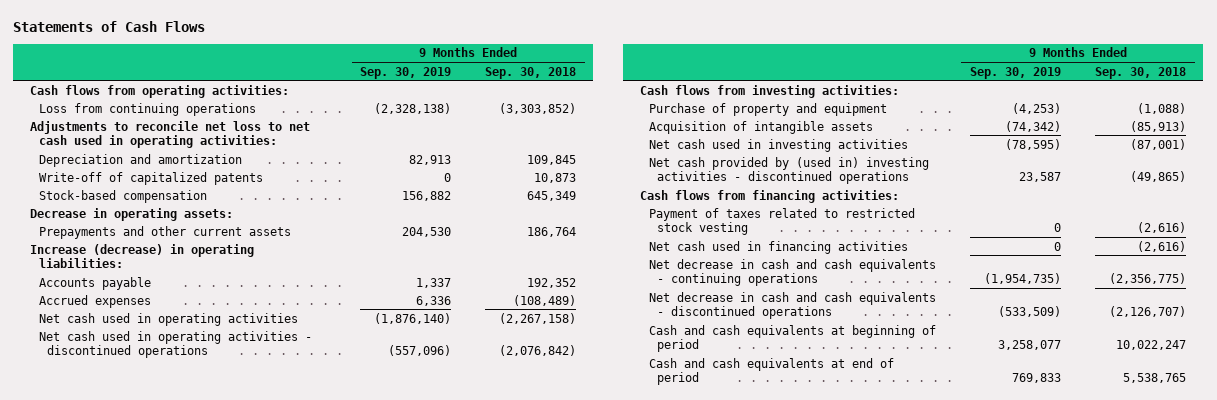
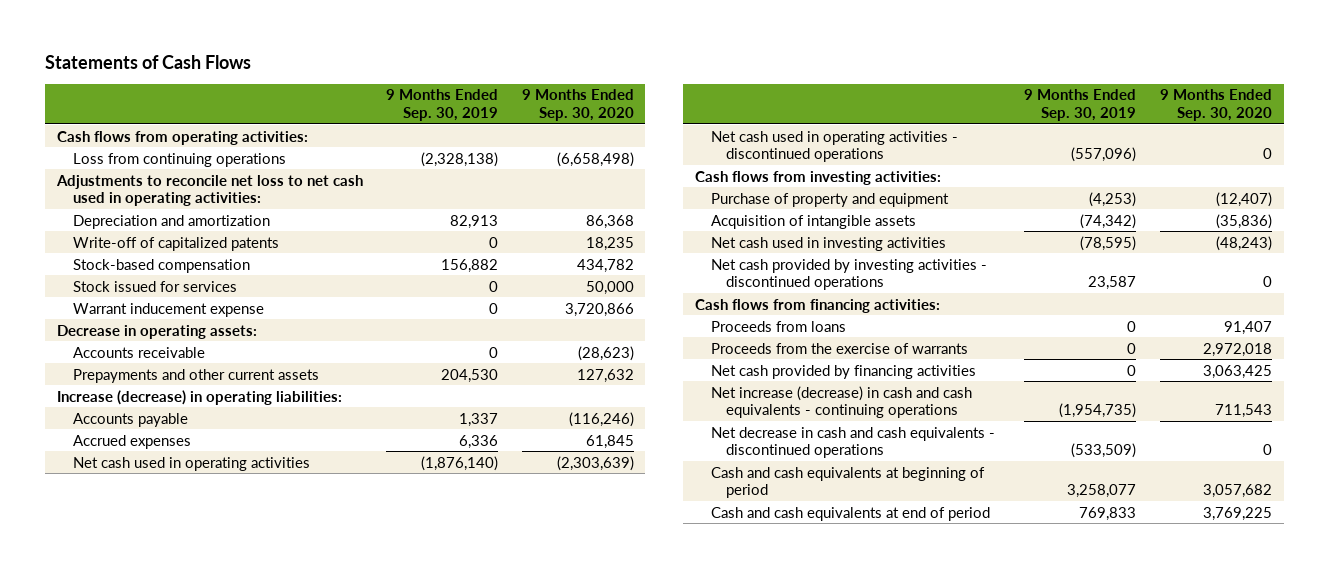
- | 9 Months Ended Sep. 30, 2019 | 9 Months Ended Sep. 30, 2018
+ | 9 Months Ended Sep. 30, 2019 | 9 Months Ended Sep. 30, 2020
+ Stock issued for services | 0 | 50,000
+ Warrant inducement expense | 0 | 3,720,866
+ Accounts receivable | 0 | (28,623)
- Net cash provided by (used in) investing activities - discontinued operations | 23,587 | (49,865)
+ Net cash provided by investing activities - discontinued operations | 23,587 | 0
- Payment of taxes related to restricted stock vesting | 0 | (2,616)
- Net cash used in financing activities | 0 | (2,616)
- Net decrease in cash and cash equivalents - continuing operations | (1,954,735) | (2,356,775)
+ Proceeds from loans | 0 | 91,407
+ Proceeds from the exercise of warrants | 0 | 2,972,018
+ Net cash provided by financing activities | 0 | 3,063,425
+ Net increase (decrease) in cash and cash equivalents - continuing operations | (1,954,735) | 711,543

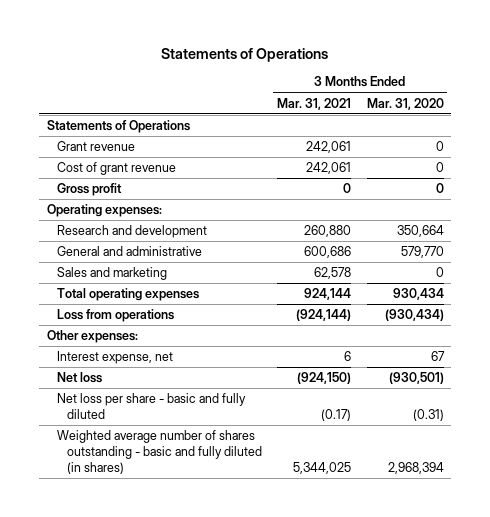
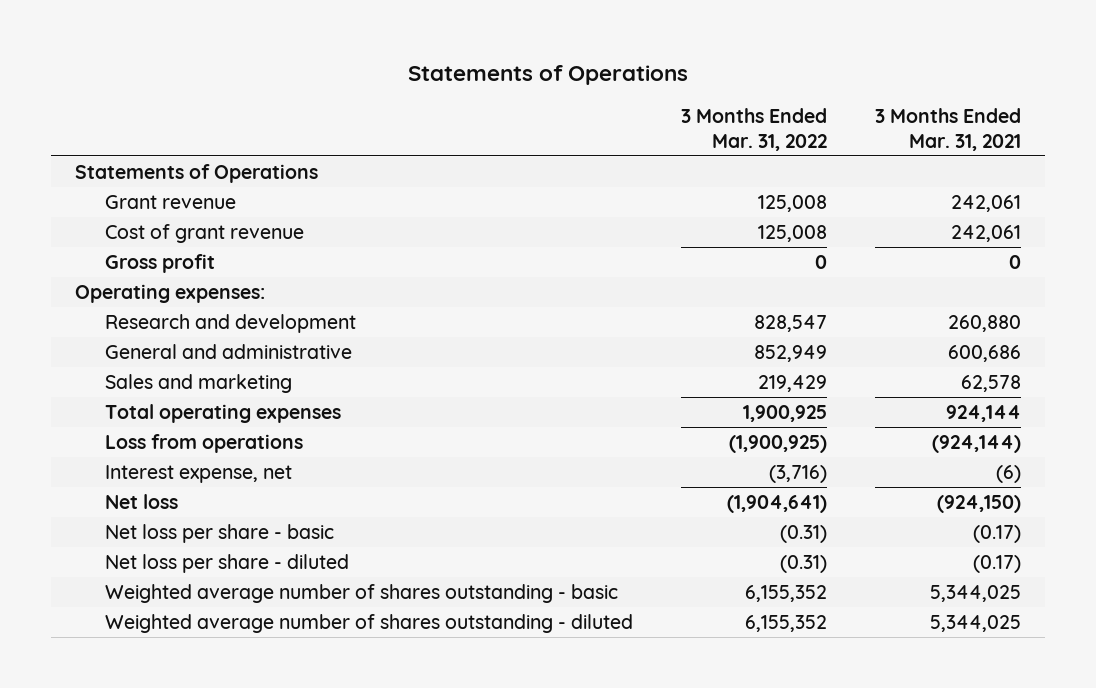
- | 3 Months Ended Mar. 31, 2021 | 3 Months Ended Mar. 31, 2020
+ | 3 Months Ended Mar. 31, 2022 | 3 Months Ended Mar. 31, 2021
- Other expenses:
- Interest expense, net | 6 | 67
+ Interest expense, net | (3,716) | (6)
- Net loss per share - basic and fully diluted | (0.17) | (0.31)
- Weighted average number of shares outstanding - basic and fully diluted (in shares) | 5,344,025 | 2,968,394
+ Net loss per share - basic | (0.31) | (0.17)
+ Net loss per share - diluted | (0.31) | (0.17)
+ Weighted average number of shares outstanding - basic | 6,155,352 | 5,344,025
+ Weighted average number of shares outstanding - diluted | 6,155,352 | 5,344,025

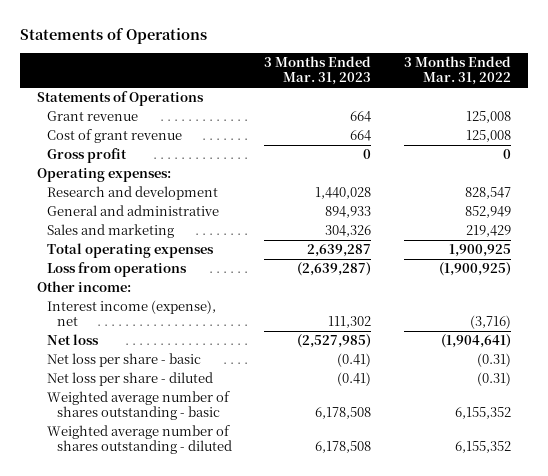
- | 3 Months Ended Mar. 31, 2022 | 3 Months Ended Mar. 31, 2021
+ | 3 Months Ended Mar. 31, 2023 | 3 Months Ended Mar. 31, 2022
- Interest expense, net | (3,716) | (6)
+ Other income:
+ Interest income (expense), net | 111,302 | (3,716)

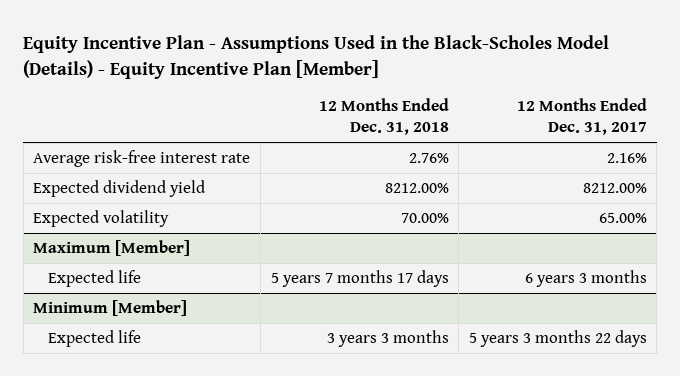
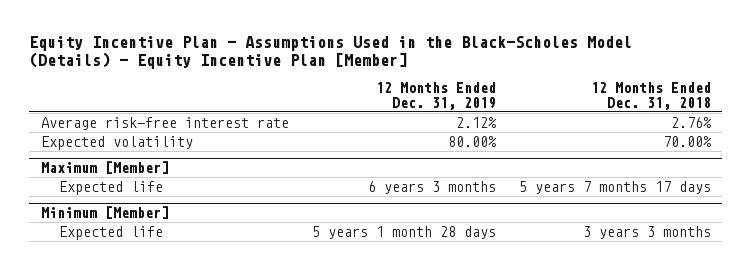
- | 12 Months Ended Dec. 31, 2018 | 12 Months Ended Dec. 31, 2017
+ | 12 Months Ended Dec. 31, 2019 | 12 Months Ended Dec. 31, 2018
- Expected dividend yield | 8212.00% | 8212.00%

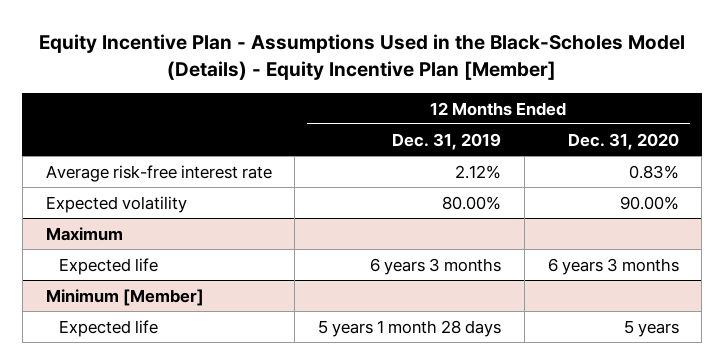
- | 12 Months Ended Dec. 31, 2019 | 12 Months Ended Dec. 31, 2018
+ | 12 Months Ended Dec. 31, 2019 | 12 Months Ended Dec. 31, 2020
- Maximum [Member]
+ Maximum

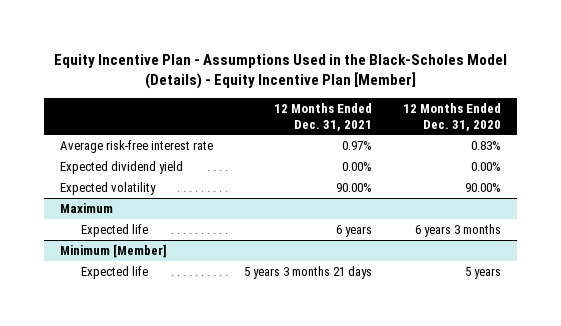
- | 12 Months Ended Dec. 31, 2019 | 12 Months Ended Dec. 31, 2020
+ | 12 Months Ended Dec. 31, 2021 | 12 Months Ended Dec. 31, 2020
+ Expected dividend yield | 0.00% | 0.00%

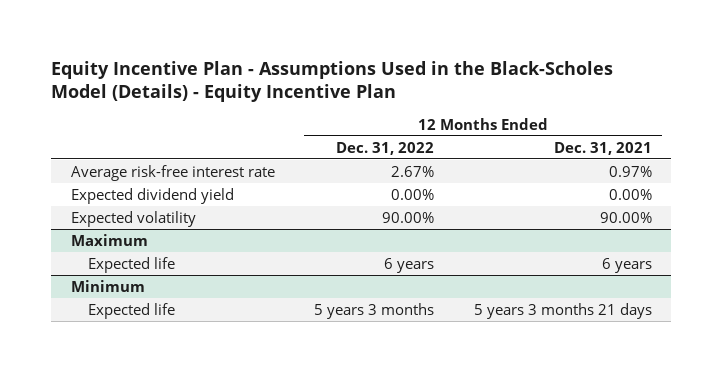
- Equity Incentive Plan - Assumptions Used in the Black-Scholes Model (Details) - Equity Incentive Plan [Member]
+ Equity Incentive Plan - Assumptions Used in the Black-Scholes Model (Details) - Equity Incentive Plan
- | 12 Months Ended Dec. 31, 2021 | 12 Months Ended Dec. 31, 2020
+ | 12 Months Ended Dec. 31, 2022 | 12 Months Ended Dec. 31, 2021
- Minimum [Member]
+ Minimum

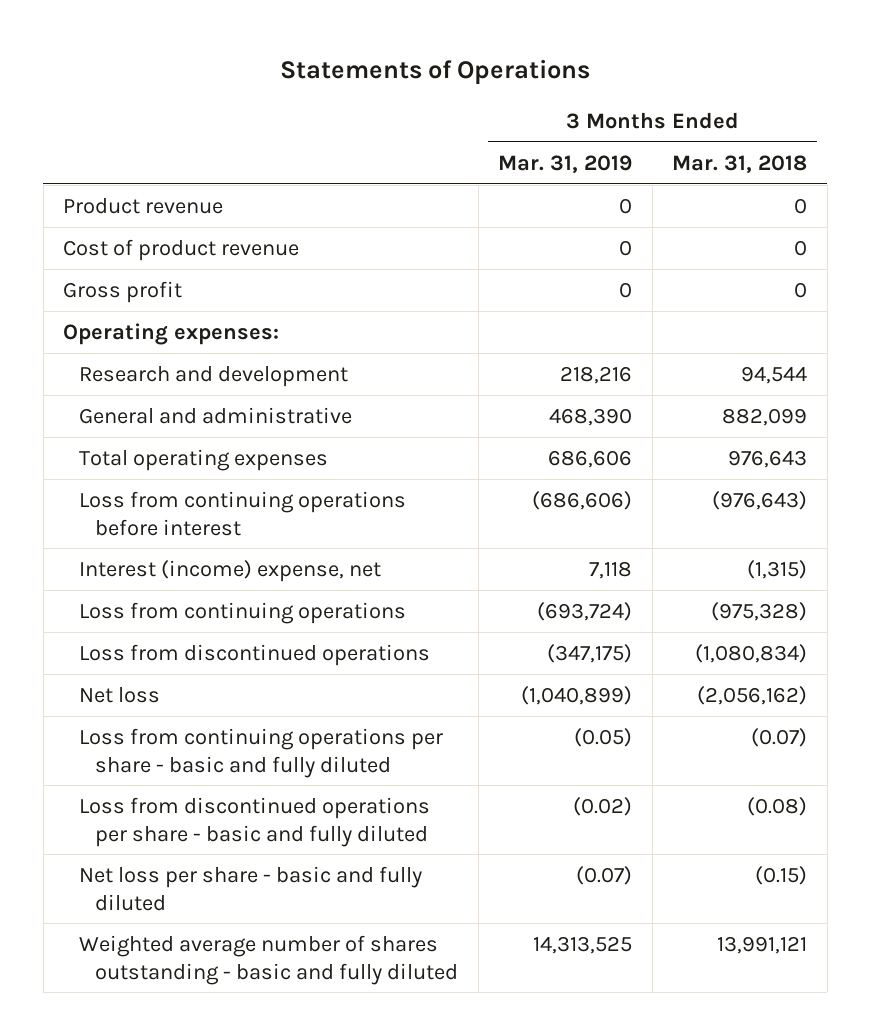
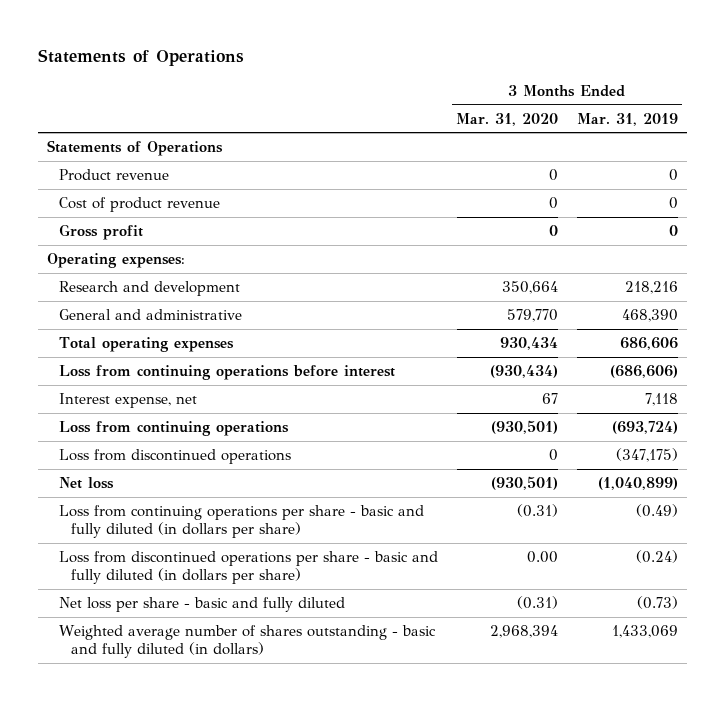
- | 3 Months Ended Mar. 31, 2019 | 3 Months Ended Mar. 31, 2018
+ | 3 Months Ended Mar. 31, 2020 | 3 Months Ended Mar. 31, 2019
+ Statements of Operations
- Interest (income) expense, net | 7,118 | (1,315)
+ Interest expense, net | 67 | 7,118
- Loss from continuing operations per share - basic and fully diluted | (0.05) | (0.07)
- Loss from discontinued operations per share - basic and fully diluted | (0.02) | (0.08)
- Net loss per share - basic and fully diluted | (0.07) | (0.15)
- Weighted average number of shares outstanding - basic and fully diluted | 14,313,525 | 13,991,121
+ Loss from continuing operations per share - basic and fully diluted (in dollars per share) | (0.31) | (0.49)
+ Loss from discontinued operations per share - basic and fully diluted (in dollars per share) | 0.00 | (0.24)
+ Net loss per share - basic and fully diluted | (0.31) | (0.73)
+ Weighted average number of shares outstanding - basic and fully diluted (in dollars) | 2,968,394 | 1,433,069

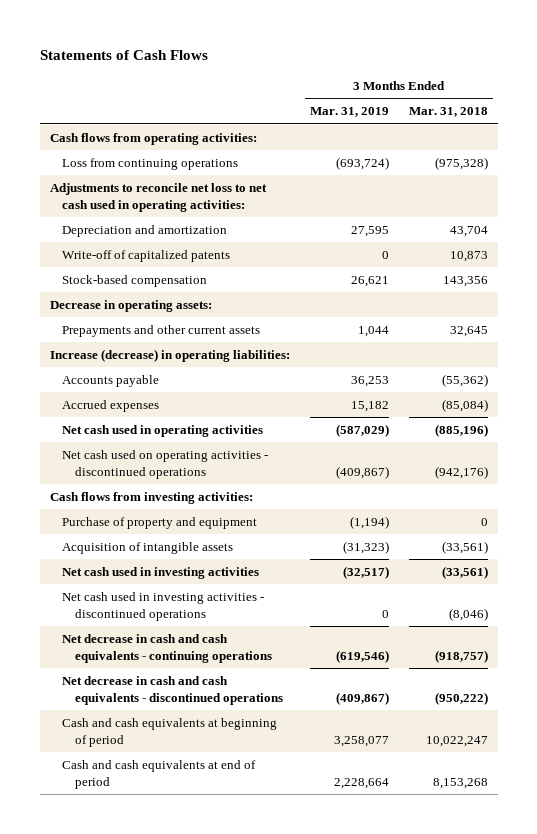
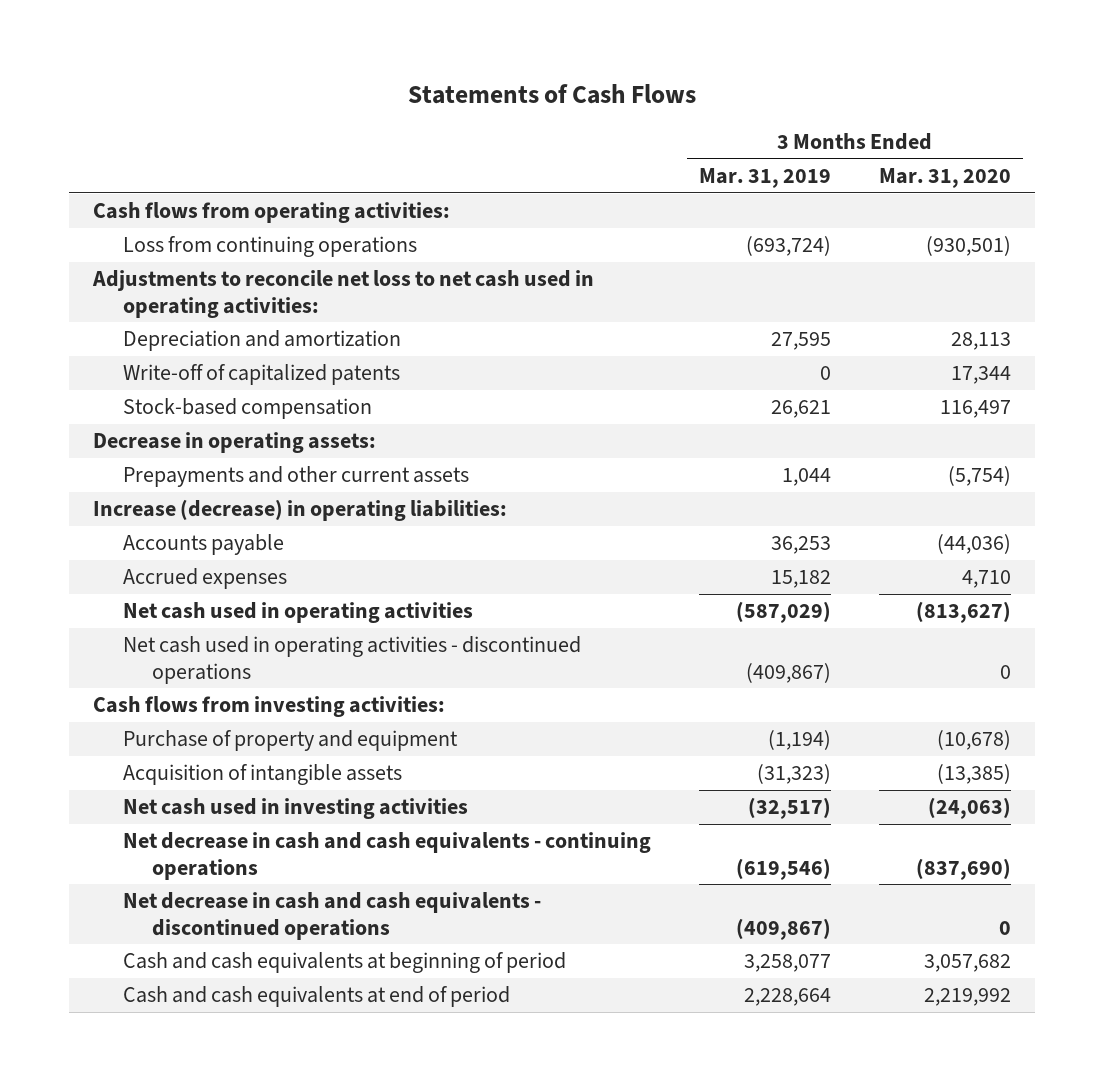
- | 3 Months Ended Mar. 31, 2019 | 3 Months Ended Mar. 31, 2018
+ | 3 Months Ended Mar. 31, 2019 | 3 Months Ended Mar. 31, 2020
- Net cash used on operating activities - discontinued operations | (409,867) | (942,176)
+ Net cash used in operating activities - discontinued operations | (409,867) | 0
- Net cash used in investing activities - discontinued operations | 0 | (8,046)

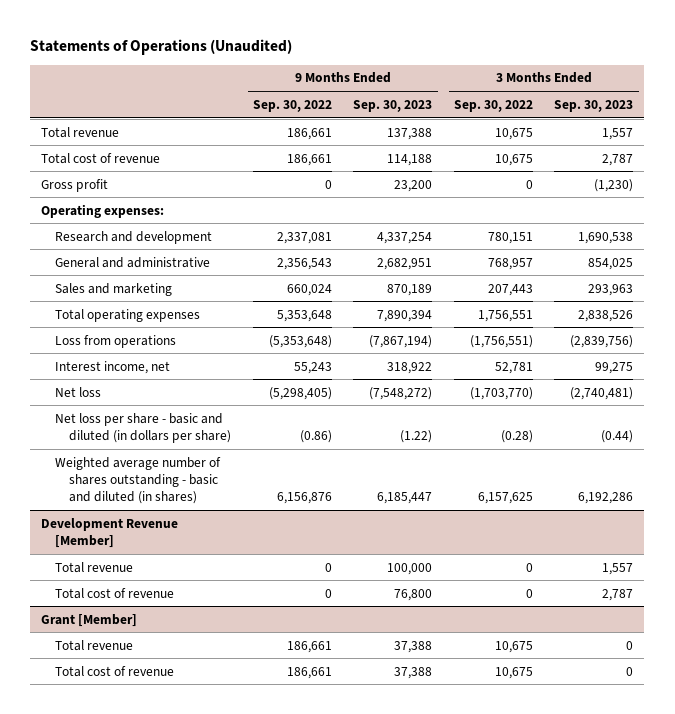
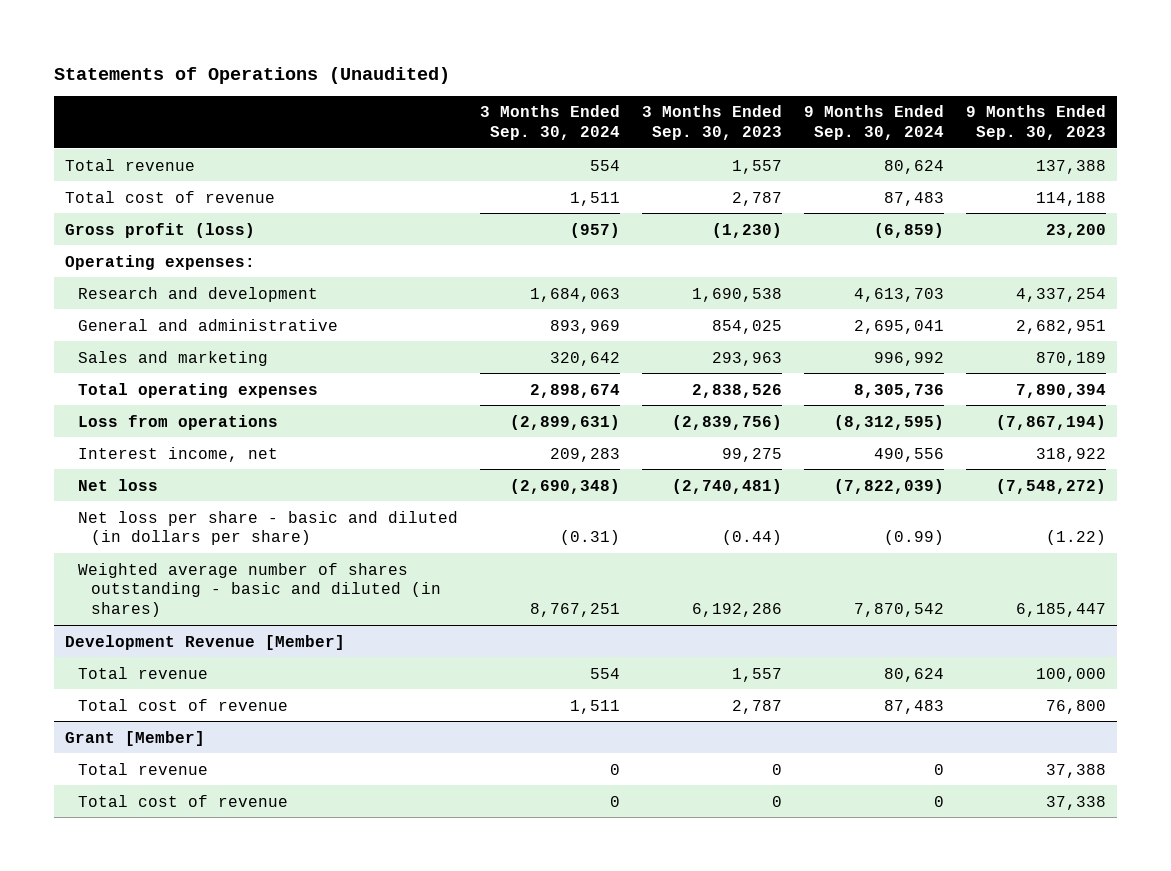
- | 9 Months Ended Sep. 30, 2022 | 9 Months Ended Sep. 30, 2023 | 3 Months Ended Sep. 30, 2022 | 3 Months Ended Sep. 30, 2023
+ | 3 Months Ended Sep. 30, 2024 | 3 Months Ended Sep. 30, 2023 | 9 Months Ended Sep. 30, 2024 | 9 Months Ended Sep. 30, 2023
- Gross profit | 0 | 23,200 | 0 | (1,230)
+ Gross profit (loss) | (957) | (1,230) | (6,859) | 23,200
@ Grant [Member]
- Total cost of revenue | 186,661 | 37,388 | 10,675 | 0
+ Total cost of revenue | 0 | 0 | 0 | 37,338

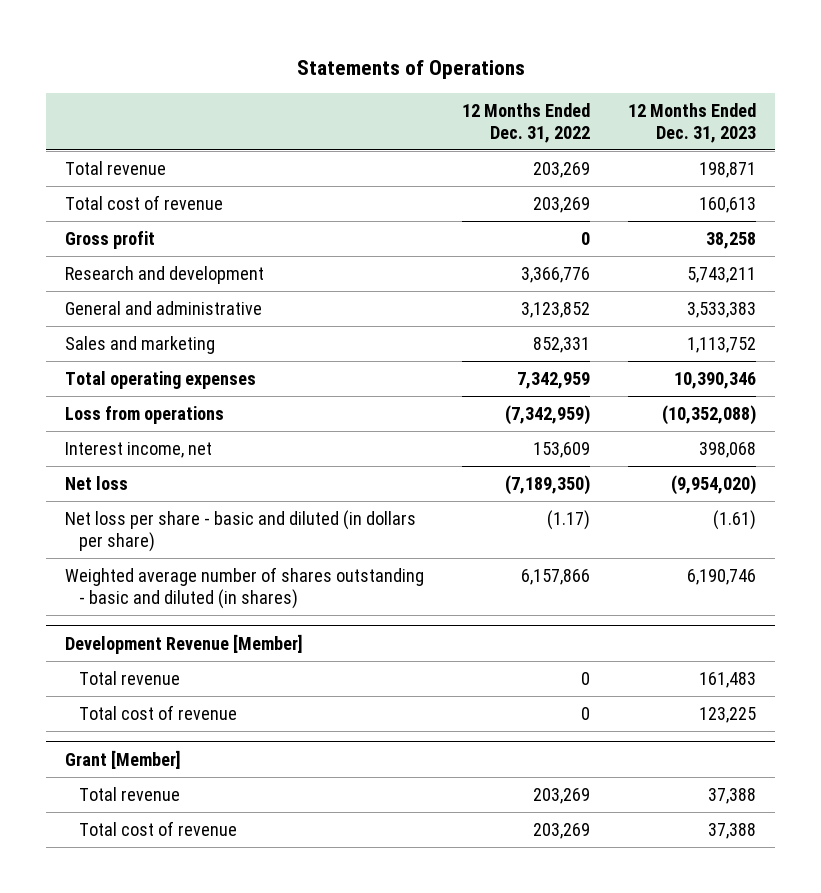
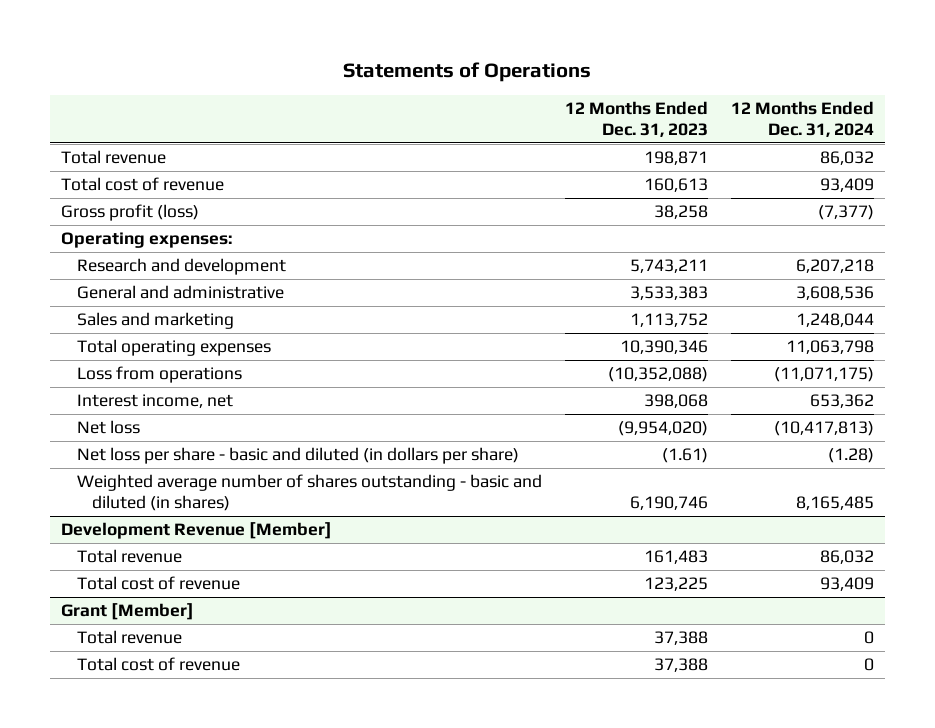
- | 12 Months Ended Dec. 31, 2022 | 12 Months Ended Dec. 31, 2023
+ | 12 Months Ended Dec. 31, 2023 | 12 Months Ended Dec. 31, 2024
- Gross profit | 0 | 38,258
+ Gross profit (loss) | 38,258 | (7,377)
+ Operating expenses:

